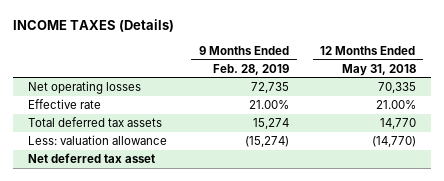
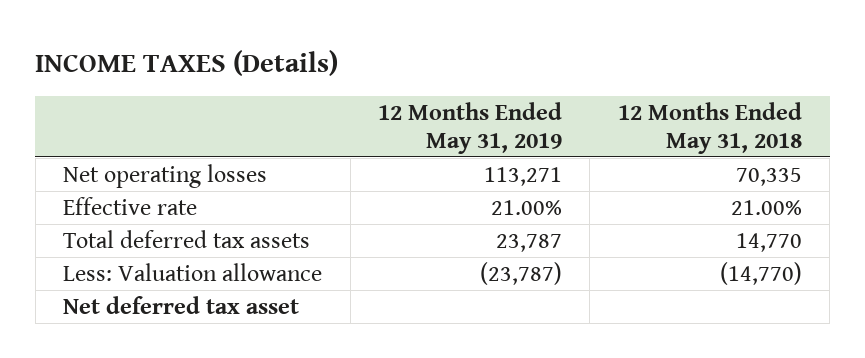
- | 9 Months Ended Feb. 28, 2019 | 12 Months Ended May 31, 2018
+ | 12 Months Ended May 31, 2019 | 12 Months Ended May 31, 2018
- Less: valuation allowance | (15,274) | (14,770)
+ Less: Valuation allowance | (23,787) | (14,770)

